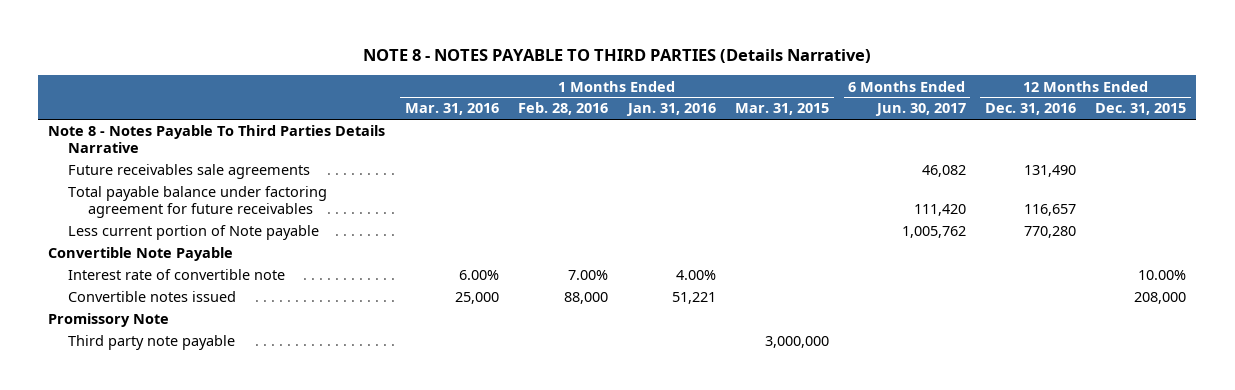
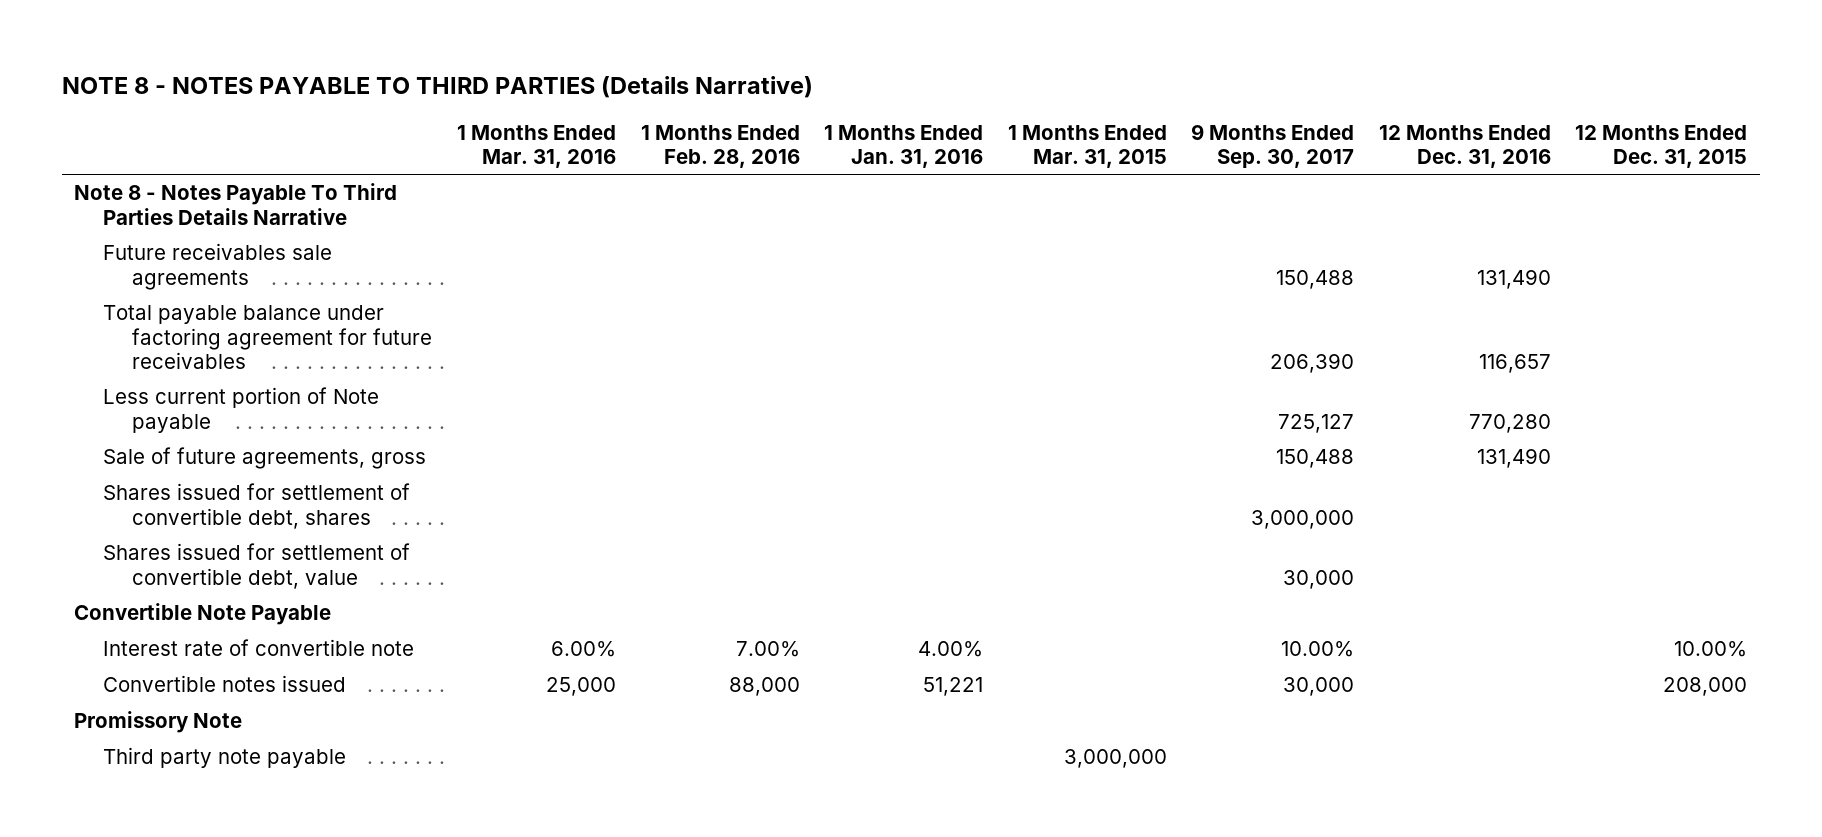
- | 1 Months Ended Mar. 31, 2016 | 1 Months Ended Feb. 28, 2016 | 1 Months Ended Jan. 31, 2016 | 1 Months Ended Mar. 31, 2015 | 6 Months Ended Jun. 30, 2017 | 12 Months Ended Dec. 31, 2016 | 12 Months Ended Dec. 31, 2015
+ | 1 Months Ended Mar. 31, 2016 | 1 Months Ended Feb. 28, 2016 | 1 Months Ended Jan. 31, 2016 | 1 Months Ended Mar. 31, 2015 | 9 Months Ended Sep. 30, 2017 | 12 Months Ended Dec. 31, 2016 | 12 Months Ended Dec. 31, 2015
+ Sale of future agreements, gross | | | | | 150,488 | 131,490 |
+ Shares issued for settlement of convertible debt, shares | | | | | 3,000,000 | |
+ Shares issued for settlement of convertible debt, value | | | | | 30,000 | |

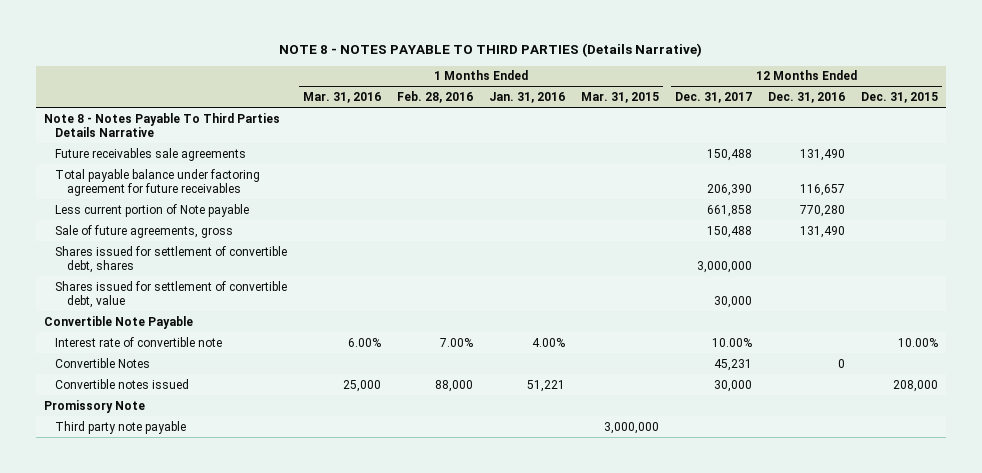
- | 1 Months Ended Mar. 31, 2016 | 1 Months Ended Feb. 28, 2016 | 1 Months Ended Jan. 31, 2016 | 1 Months Ended Mar. 31, 2015 | 9 Months Ended Sep. 30, 2017 | 12 Months Ended Dec. 31, 2016 | 12 Months Ended Dec. 31, 2015
+ | 1 Months Ended Mar. 31, 2016 | 1 Months Ended Feb. 28, 2016 | 1 Months Ended Jan. 31, 2016 | 1 Months Ended Mar. 31, 2015 | 12 Months Ended Dec. 31, 2017 | 12 Months Ended Dec. 31, 2016 | 12 Months Ended Dec. 31, 2015
+ Convertible Notes | | | | | 45,231 | 0 |

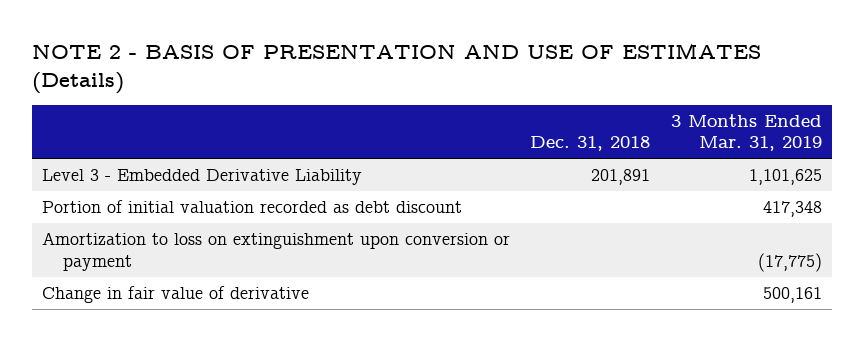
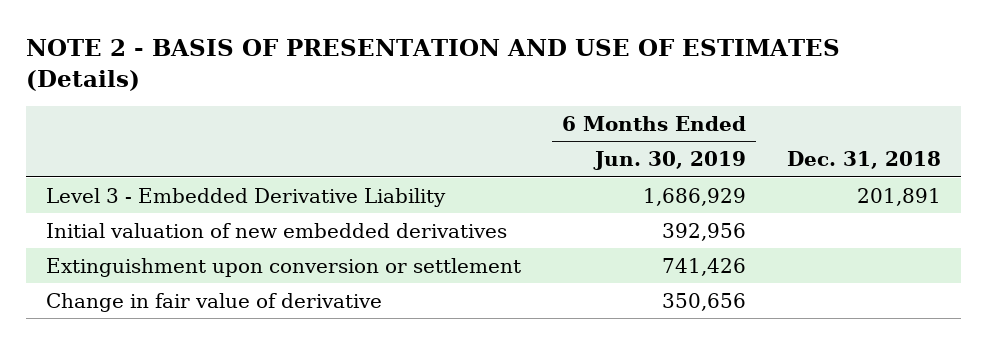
- | Dec. 31, 2018 | 3 Months Ended Mar. 31, 2019
+ | 6 Months Ended Jun. 30, 2019 | Dec. 31, 2018
- Portion of initial valuation recorded as debt discount | | 417,348
- Amortization to loss on extinguishment upon conversion or payment | | (17,775)
+ Initial valuation of new embedded derivatives | 392,956 |
+ Extinguishment upon conversion or settlement | 741,426 |

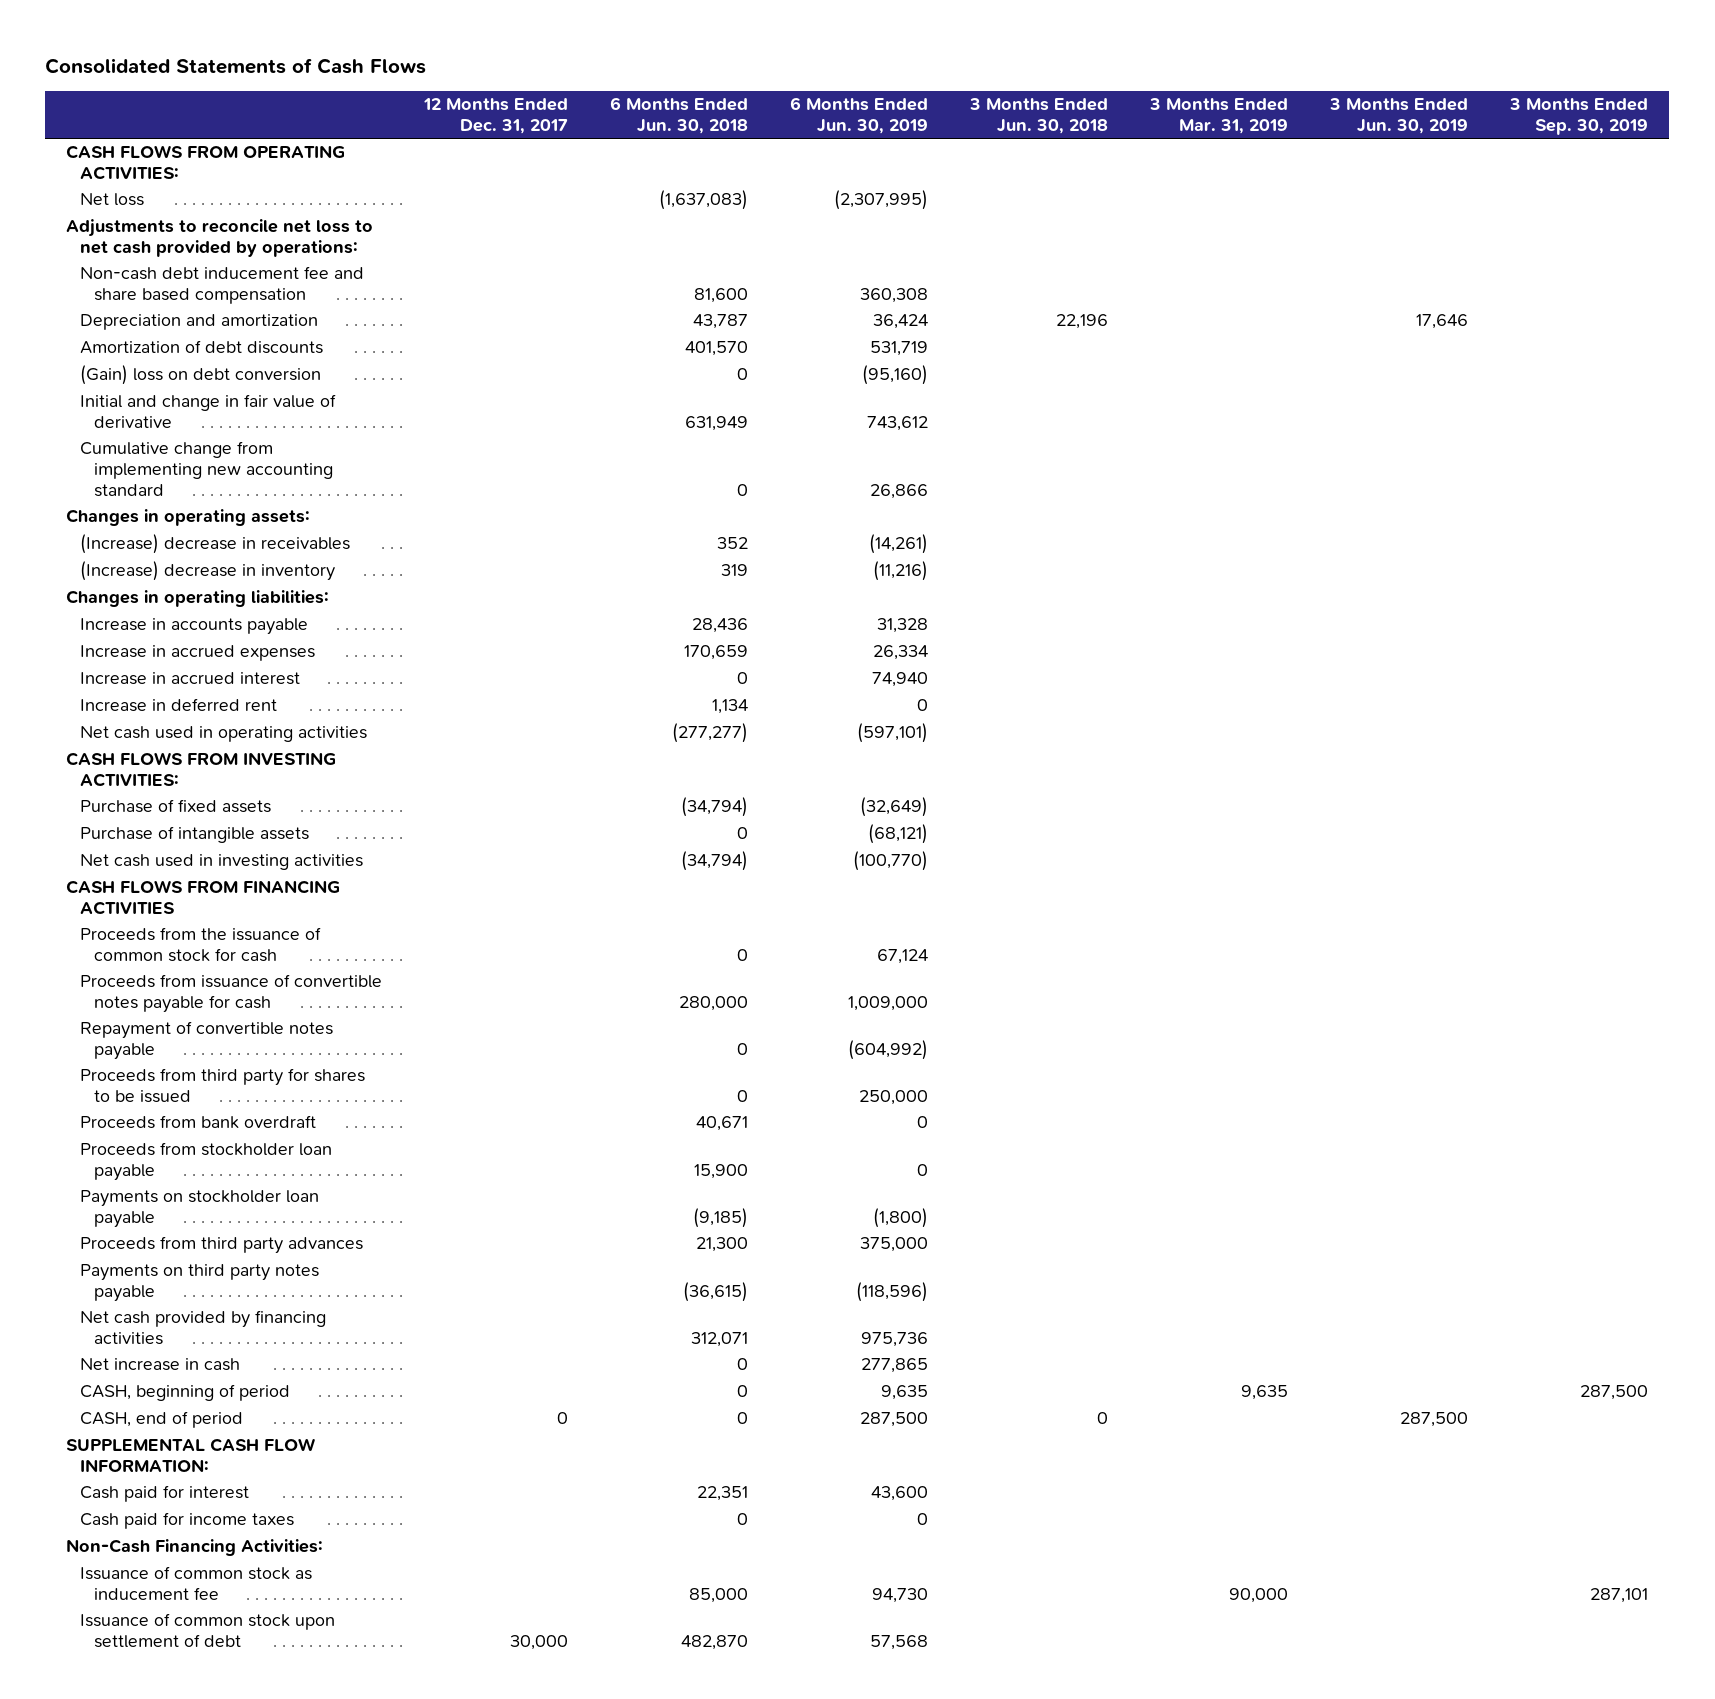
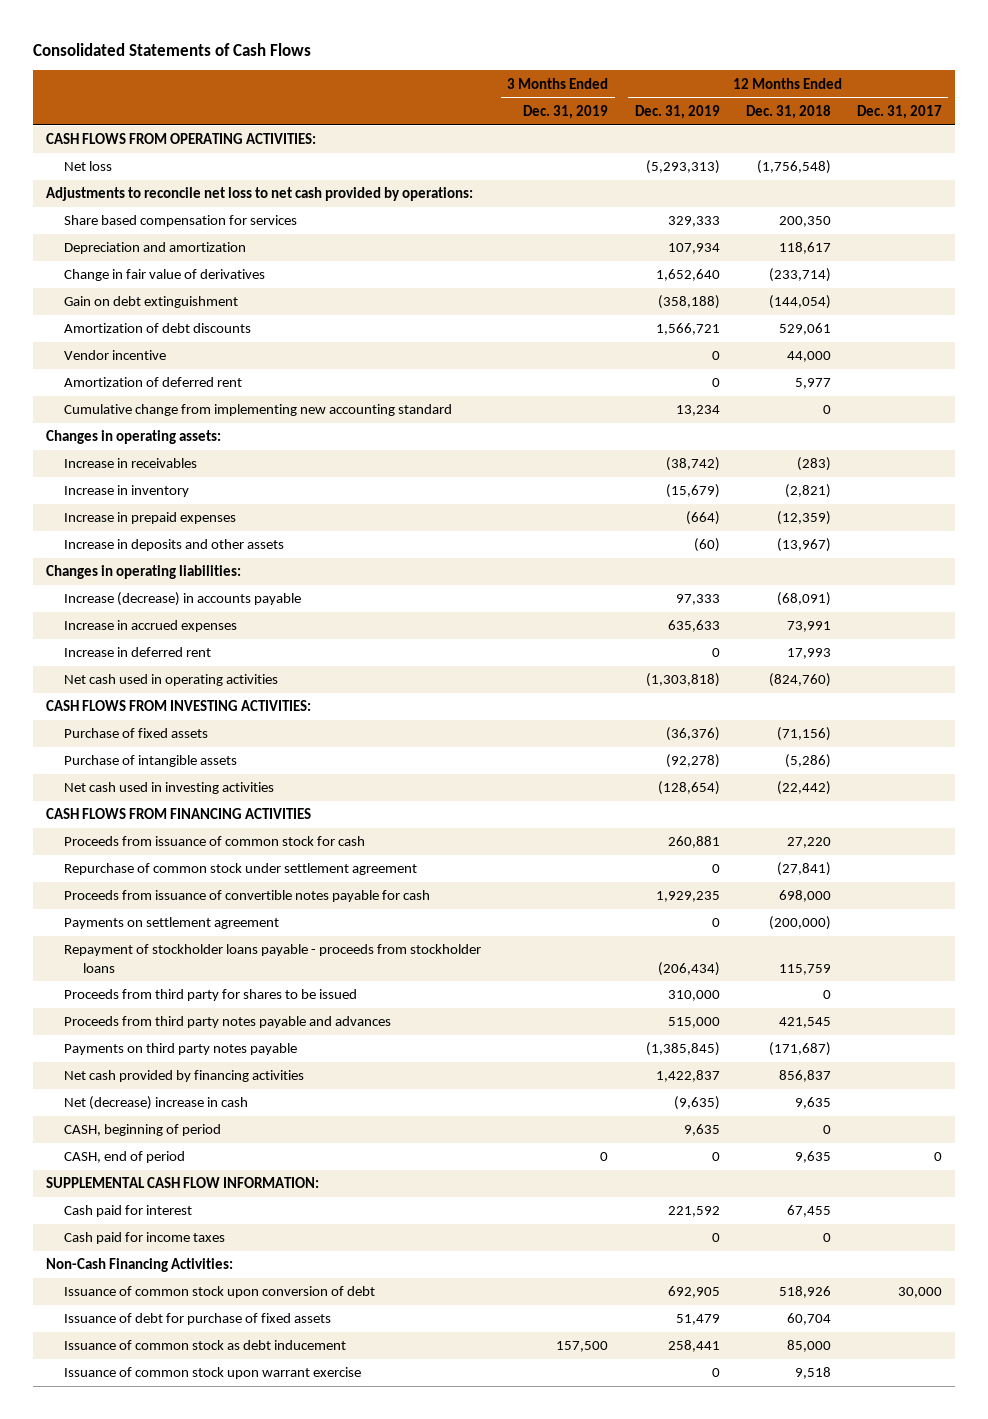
- | 12 Months Ended Dec. 31, 2017 | 6 Months Ended Jun. 30, 2018 | 6 Months Ended Jun. 30, 2019 | 3 Months Ended Jun. 30, 2018 | 3 Months Ended Mar. 31, 2019 | 3 Months Ended Jun. 30, 2019 | 3 Months Ended Sep. 30, 2019
+ | 3 Months Ended Dec. 31, 2019 | 12 Months Ended Dec. 31, 2019 | 12 Months Ended Dec. 31, 2018 | 12 Months Ended Dec. 31, 2017
- Non-cash debt inducement fee and share based compensation | | 81,600 | 360,308 | | | |
+ Share based compensation for services | | 329,333 | 200,350 |
+ Change in fair value of derivatives | | 1,652,640 | (233,714) |
+ Gain on debt extinguishment | | (358,188) | (144,054) |
- (Gain) loss on debt conversion | | 0 | (95,160) | | | |
- Initial and change in fair value of derivative | | 631,949 | 743,612 | | | |
+ Vendor incentive | | 0 | 44,000 |
+ Amortization of deferred rent | | 0 | 5,977 |
- (Increase) decrease in receivables | | 352 | (14,261) | | | |
- (Increase) decrease in inventory | | 319 | (11,216) | | | |
+ Increase in receivables | | (38,742) | (283) |
+ Increase in inventory | | (15,679) | (2,821) |
+ Increase in prepaid expenses | | (664) | (12,359) |
+ Increase in deposits and other assets | | (60) | (13,967) |
- Increase in accounts payable | | 28,436 | 31,328 | | | |
+ Increase (decrease) in accounts payable | | 97,333 | (68,091) |
- Increase in accrued interest | | 0 | 74,940 | | | |
- Proceeds from the issuance of common stock for cash | | 0 | 67,124 | | | |
+ Proceeds from issuance of common stock for cash | | 260,881 | 27,220 |
+ Repurchase of common stock under settlement agreement | | 0 | (27,841) |
- Repayment of convertible notes payable | | 0 | (604,992) | | | |
+ Payments on settlement agreement | | 0 | (200,000) |
+ Repayment of stockholder loans payable - proceeds from stockholder loans | | (206,434) | 115,759 |
- Proceeds from bank overdraft | | 40,671 | 0 | | | |
- Proceeds from stockholder loan payable | | 15,900 | 0 | | | |
- Payments on stockholder loan payable | | (9,185) | (1,800) | | | |
- Proceeds from third party advances | | 21,300 | 375,000 | | | |
+ Proceeds from third party notes payable and advances | | 515,000 | 421,545 |
- Net increase in cash | | 0 | 277,865 | | | |
+ Net (decrease) increase in cash | | (9,635) | 9,635 |
- Issuance of common stock as inducement fee | | 85,000 | 94,730 | | 90,000 | | 287,101
- Issuance of common stock upon settlement of debt | 30,000 | 482,870 | 57,568 | | | |
+ Issuance of common stock upon conversion of debt | | 692,905 | 518,926 | 30,000
+ Issuance of debt for purchase of fixed assets | | 51,479 | 60,704 |
+ Issuance of common stock as debt inducement | 157,500 | 258,441 | 85,000 |
+ Issuance of common stock upon warrant exercise | | 0 | 9,518 |

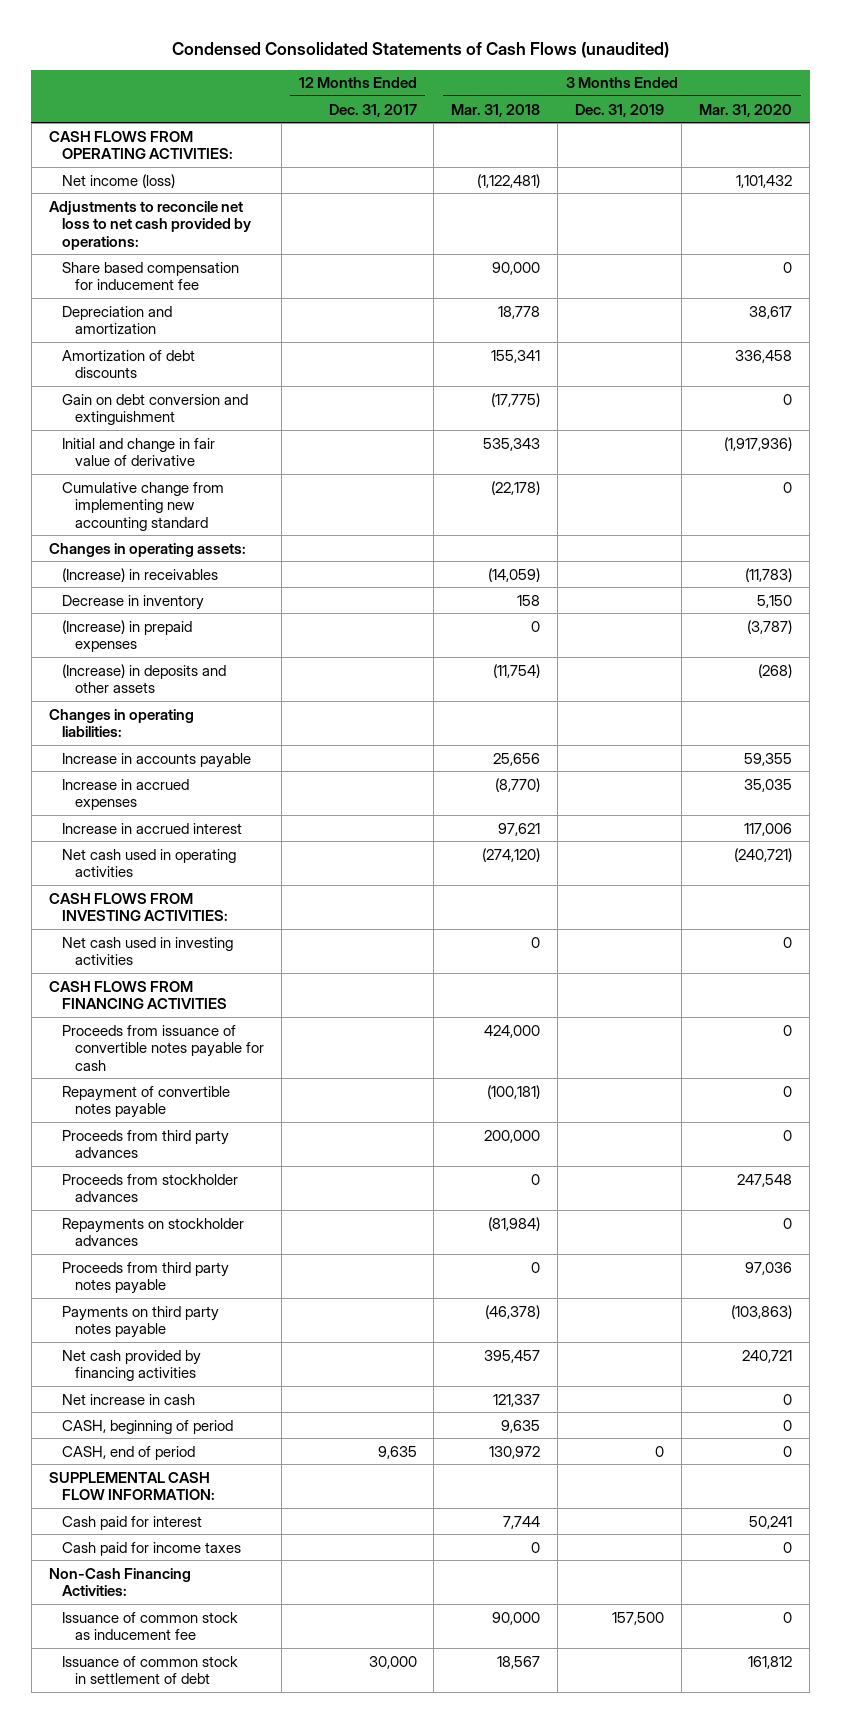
- Consolidated Statements of Cash Flows
+ Condensed Consolidated Statements of Cash Flows (unaudited)
- | 3 Months Ended Dec. 31, 2019 | 12 Months Ended Dec. 31, 2019 | 12 Months Ended Dec. 31, 2018 | 12 Months Ended Dec. 31, 2017
+ | 12 Months Ended Dec. 31, 2017 | 3 Months Ended Mar. 31, 2018 | 3 Months Ended Dec. 31, 2019 | 3 Months Ended Mar. 31, 2020
- Net loss | | (5,293,313) | (1,756,548) |
+ Net income (loss) | | (1,122,481) | | 1,101,432
- Share based compensation for services | | 329,333 | 200,350 |
+ Share based compensation for inducement fee | | 90,000 | | 0
- Change in fair value of derivatives | | 1,652,640 | (233,714) |
- Gain on debt extinguishment | | (358,188) | (144,054) |
- Vendor incentive | | 0 | 44,000 |
- Amortization of deferred rent | | 0 | 5,977 |
+ Gain on debt conversion and extinguishment | | (17,775) | | 0
+ Initial and change in fair value of derivative | | 535,343 | | (1,917,936)
- Increase in receivables | | (38,742) | (283) |
- Increase in inventory | | (15,679) | (2,821) |
- Increase in prepaid expenses | | (664) | (12,359) |
- Increase in deposits and other assets | | (60) | (13,967) |
+ (Increase) in receivables | | (14,059) | | (11,783)
+ Decrease in inventory | | 158 | | 5,150
+ (Increase) in prepaid expenses | | 0 | | (3,787)
+ (Increase) in deposits and other assets | | (11,754) | | (268)
- Increase (decrease) in accounts payable | | 97,333 | (68,091) |
+ Increase in accounts payable | | 25,656 | | 59,355
- Increase in deferred rent | | 0 | 17,993 |
+ Increase in accrued interest | | 97,621 | | 117,006
- Purchase of fixed assets | | (36,376) | (71,156) |
- Purchase of intangible assets | | (92,278) | (5,286) |
- Proceeds from issuance of common stock for cash | | 260,881 | 27,220 |
- Repurchase of common stock under settlement agreement | | 0 | (27,841) |
- Payments on settlement agreement | | 0 | (200,000) |
- Repayment of stockholder loans payable - proceeds from stockholder loans | | (206,434) | 115,759 |
- Proceeds from third party for shares to be issued | | 310,000 | 0 |
- Proceeds from third party notes payable and advances | | 515,000 | 421,545 |
+ Repayment of convertible notes payable | | (100,181) | | 0
+ Proceeds from third party advances | | 200,000 | | 0
+ Proceeds from stockholder advances | | 0 | | 247,548
+ Repayments on stockholder advances | | (81,984) | | 0
+ Proceeds from third party notes payable | | 0 | | 97,036
- Net (decrease) increase in cash | | (9,635) | 9,635 |
+ Net increase in cash | | 121,337 | | 0
- CASH, end of period | 0 | 0 | 9,635 | 0
+ CASH, end of period | 9,635 | 130,972 | 0 | 0
- Issuance of common stock upon conversion of debt | | 692,905 | 518,926 | 30,000
- Issuance of debt for purchase of fixed assets | | 51,479 | 60,704 |
- Issuance of common stock as debt inducement | 157,500 | 258,441 | 85,000 |
- Issuance of common stock upon warrant exercise | | 0 | 9,518 |
+ Issuance of common stock as inducement fee | | 90,000 | 157,500 | 0
+ Issuance of common stock in settlement of debt | 30,000 | 18,567 | | 161,812

